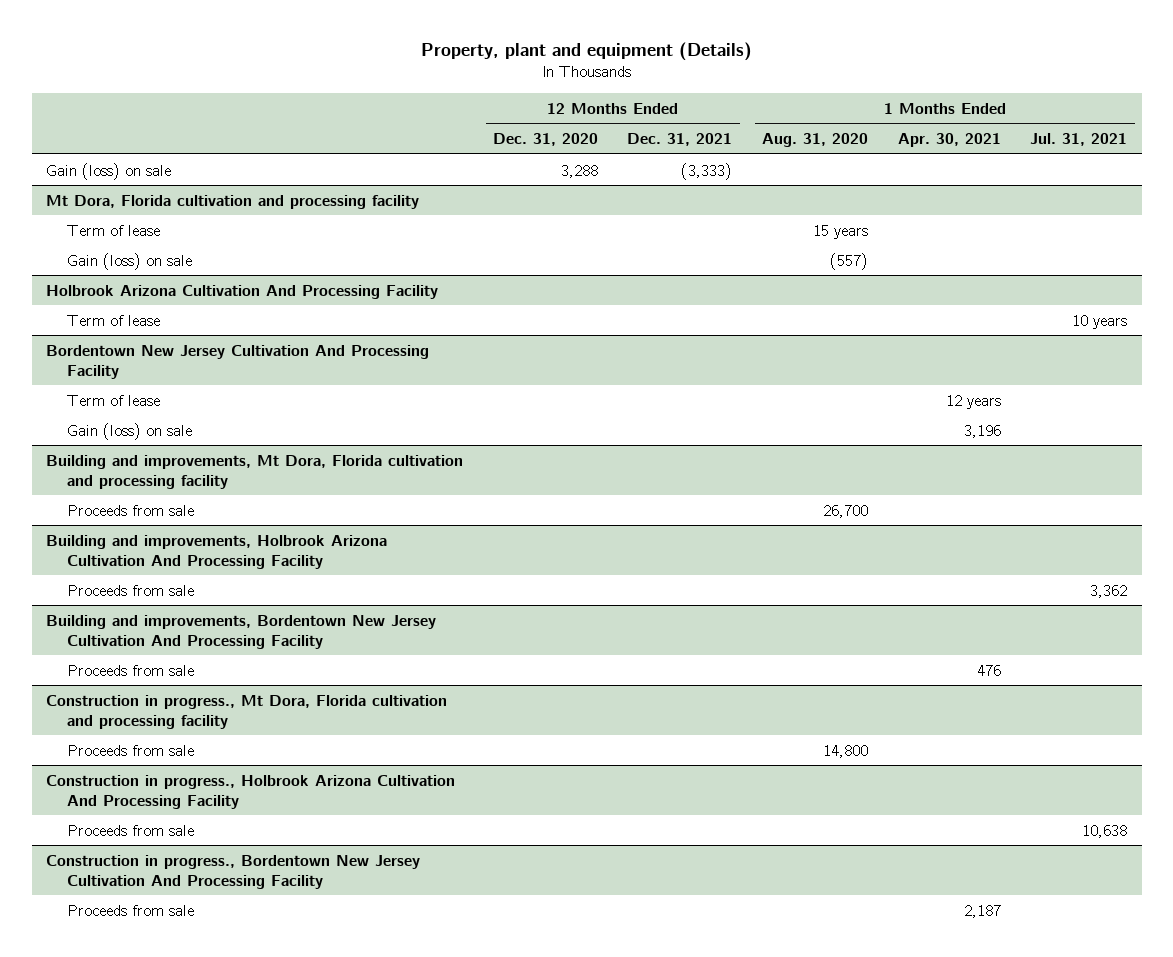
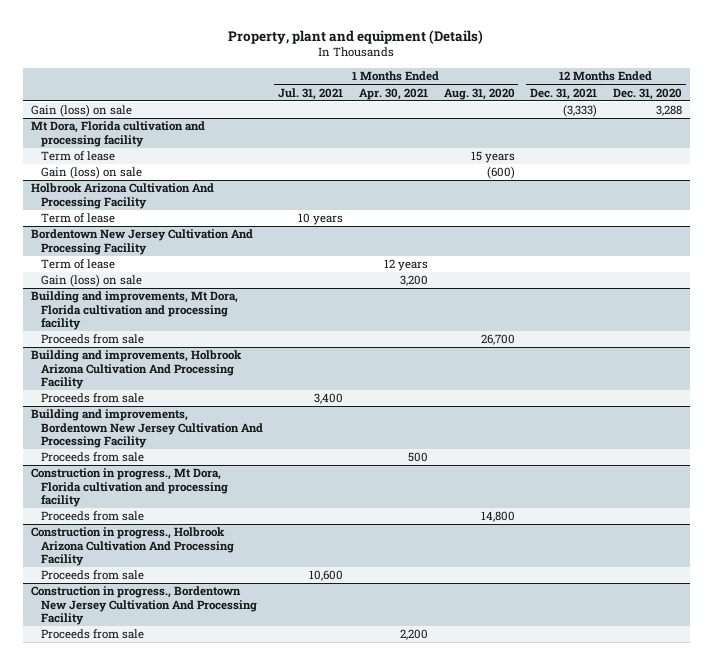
- | 12 Months Ended Dec. 31, 2020 | 12 Months Ended Dec. 31, 2021 | 1 Months Ended Aug. 31, 2020 | 1 Months Ended Apr. 30, 2021 | 1 Months Ended Jul. 31, 2021
+ | 1 Months Ended Jul. 31, 2021 | 1 Months Ended Apr. 30, 2021 | 1 Months Ended Aug. 31, 2020 | 12 Months Ended Dec. 31, 2021 | 12 Months Ended Dec. 31, 2020
@ Mt Dora, Florida cultivation and processing facility
- Gain (loss) on sale | | | (557) | |
+ Gain (loss) on sale | | | (600) | |
@ Bordentown New Jersey Cultivation And Processing Facility
- Gain (loss) on sale | | | | 3,196 |
+ Gain (loss) on sale | | 3,200 | | |
@ Building and improvements, Holbrook Arizona Cultivation And Processing Facility
- Proceeds from sale | | | | | 3,362
+ Proceeds from sale | 3,400 | | | |
@ Building and improvements, Bordentown New Jersey Cultivation And Processing Facility
- Proceeds from sale | | | | 476 |
+ Proceeds from sale | | 500 | | |
@ Construction in progress., Holbrook Arizona Cultivation And Processing Facility
- Proceeds from sale | | | | | 10,638
+ Proceeds from sale | 10,600 | | | |
@ Construction in progress., Bordentown New Jersey Cultivation And Processing Facility
- Proceeds from sale | | | | 2,187 |
+ Proceeds from sale | | 2,200 | | |

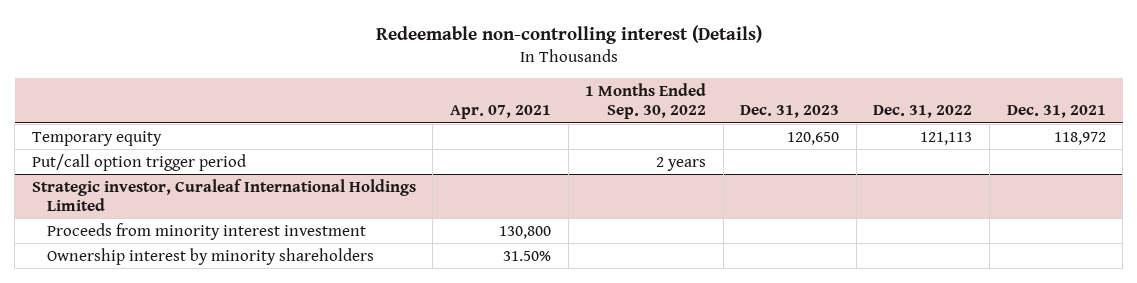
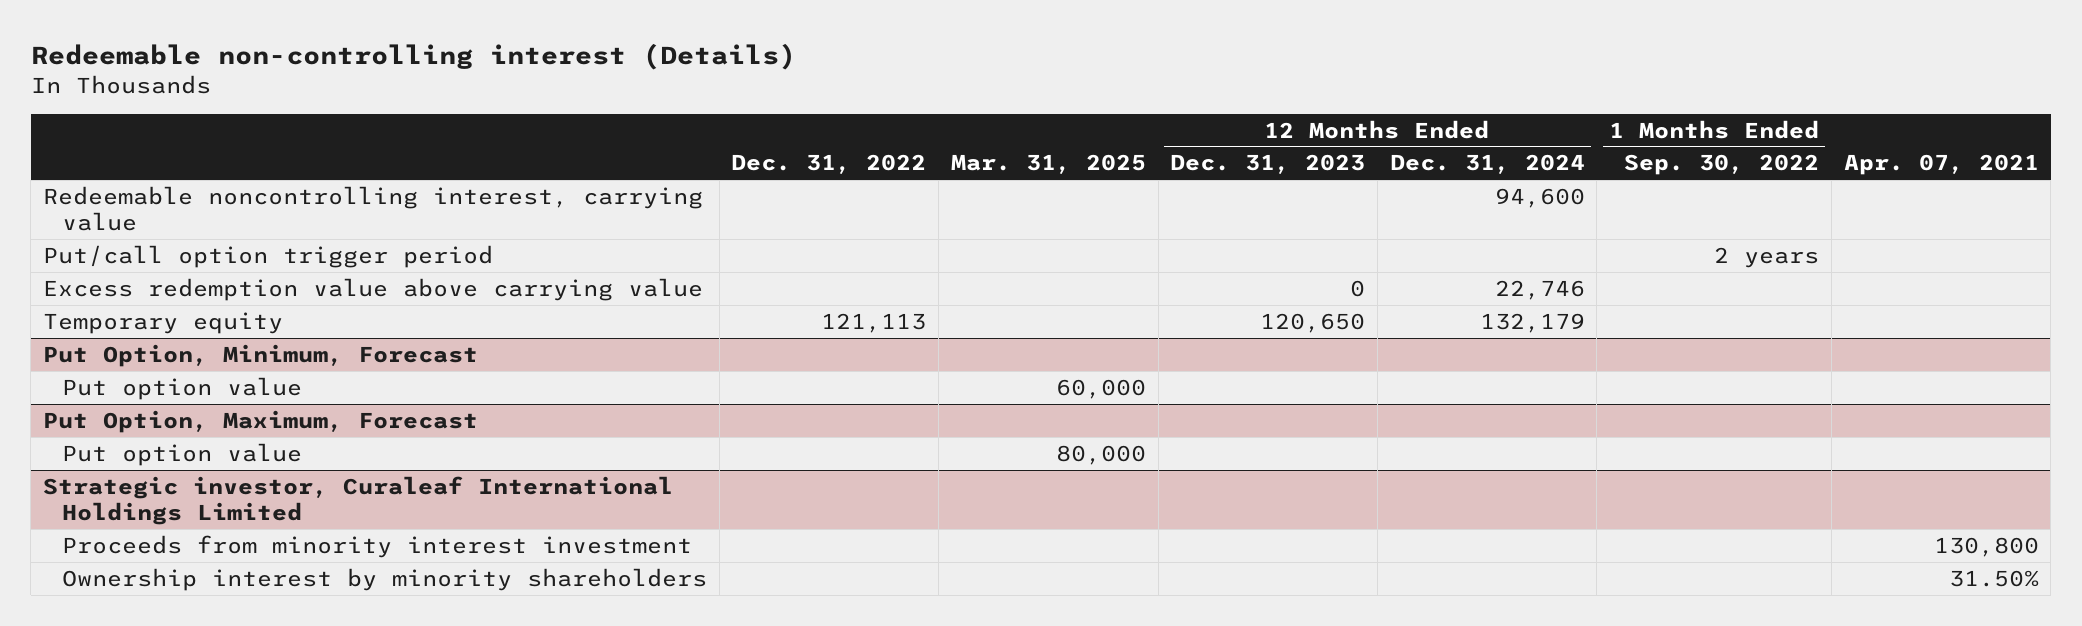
- | Apr. 07, 2021 | 1 Months Ended Sep. 30, 2022 | Dec. 31, 2023 | Dec. 31, 2022 | Dec. 31, 2021
+ | Dec. 31, 2022 | Mar. 31, 2025 | 12 Months Ended Dec. 31, 2023 | 12 Months Ended Dec. 31, 2024 | 1 Months Ended Sep. 30, 2022 | Apr. 07, 2021
+ Redeemable noncontrolling interest, carrying value | | | | 94,600 | |
+ Excess redemption value above carrying value | | | 0 | 22,746 | |
moved down: Temporary equity | 121,113 | | 120,650 | 132,179 | |
+ Put Option, Minimum, Forecast
+ Put option value | | 60,000 | | | |
+ Put Option, Maximum, Forecast
+ Put option value | | 80,000 | | | |

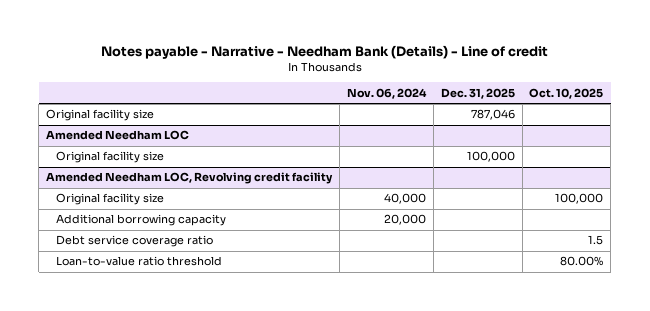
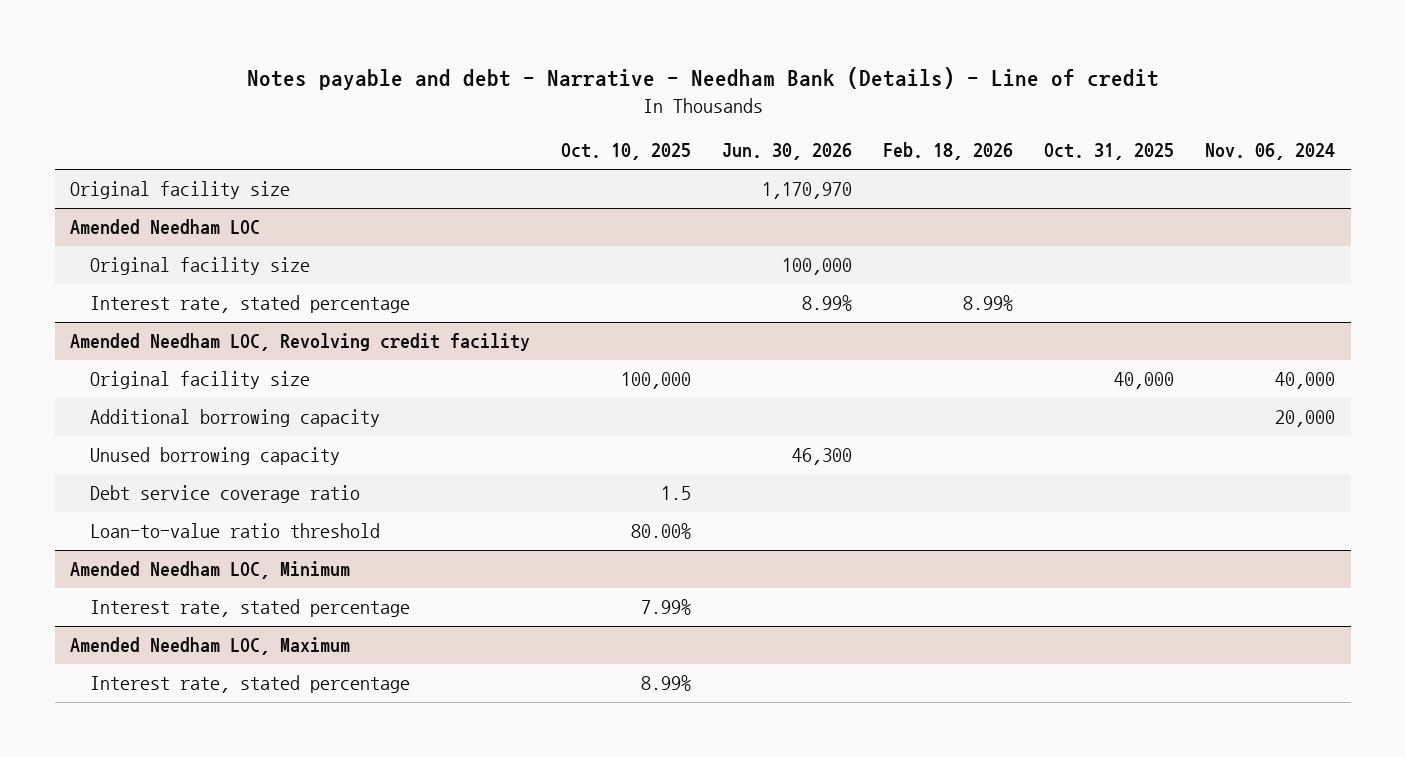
- Notes payable - Narrative - Needham Bank (Details) - Line of credit
+ Notes payable and debt - Narrative - Needham Bank (Details) - Line of credit
- | Nov. 06, 2024 | Dec. 31, 2025 | Oct. 10, 2025
+ | Oct. 10, 2025 | Jun. 30, 2026 | Feb. 18, 2026 | Oct. 31, 2025 | Nov. 06, 2024
@ Amended Needham LOC
+ Interest rate, stated percentage | | 8.99% | 8.99% | |
@ Amended Needham LOC, Revolving credit facility
+ Unused borrowing capacity | | 46,300 | | |
+ Amended Needham LOC, Minimum
+ Interest rate, stated percentage | 7.99% | | | |
+ Amended Needham LOC, Maximum
+ Interest rate, stated percentage | 8.99% | | | |

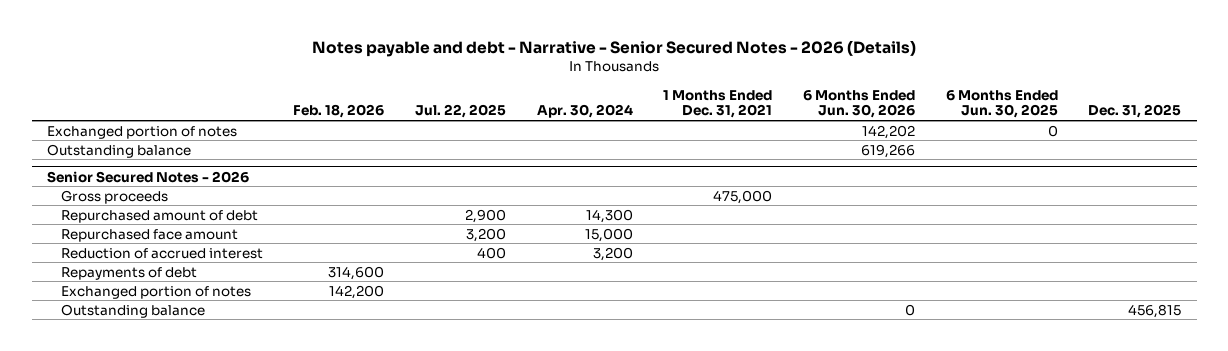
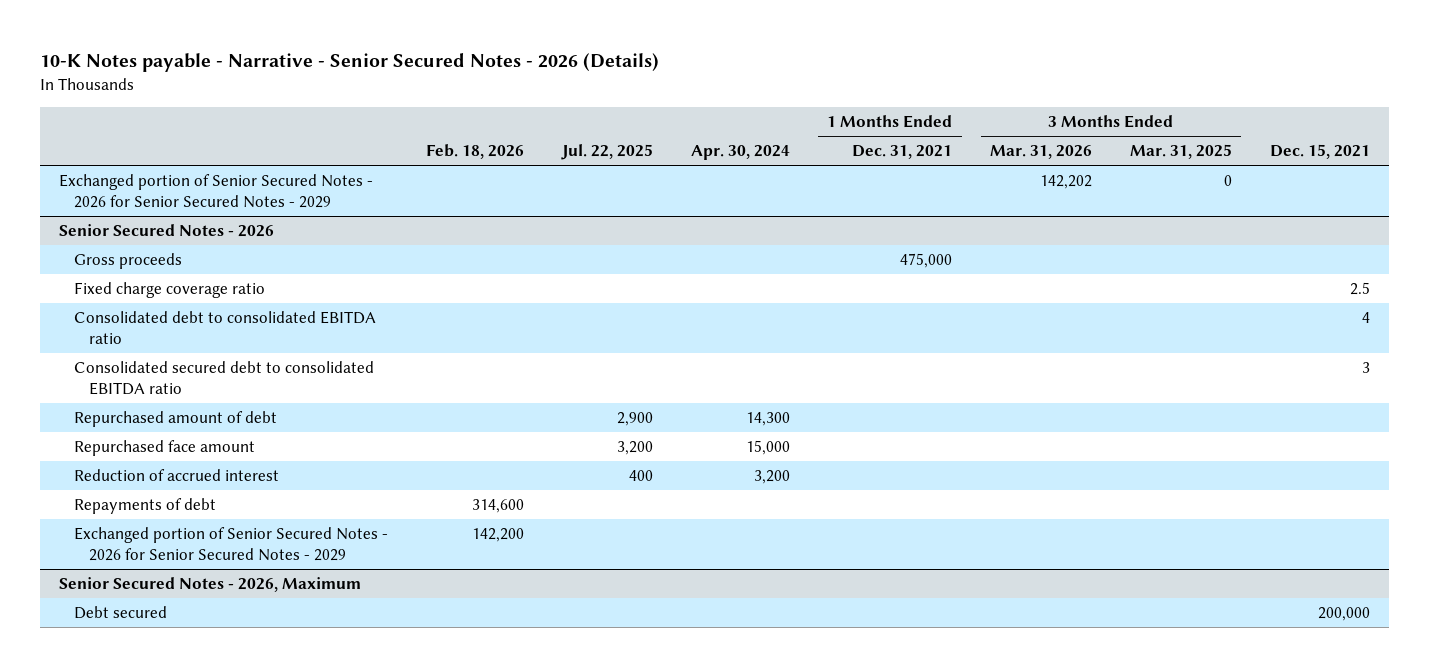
- Notes payable and debt - Narrative - Senior Secured Notes - 2026 (Details)
+ 10-K Notes payable - Narrative - Senior Secured Notes - 2026 (Details)
- | Feb. 18, 2026 | Jul. 22, 2025 | Apr. 30, 2024 | 1 Months Ended Dec. 31, 2021 | 6 Months Ended Jun. 30, 2026 | 6 Months Ended Jun. 30, 2025 | Dec. 31, 2025
+ | Feb. 18, 2026 | Jul. 22, 2025 | Apr. 30, 2024 | 1 Months Ended Dec. 31, 2021 | 3 Months Ended Mar. 31, 2026 | 3 Months Ended Mar. 31, 2025 | Dec. 15, 2021
- Exchanged portion of notes | | | | | 142,202 | 0 |
- Outstanding balance | | | | | 619,266 | |
+ Exchanged portion of Senior Secured Notes - 2026 for Senior Secured Notes - 2029 | | | | | 142,202 | 0 |
@ Senior Secured Notes - 2026
+ Fixed charge coverage ratio | | | | | | | 2.5
+ Consolidated debt to consolidated EBITDA ratio | | | | | | | 4
+ Consolidated secured debt to consolidated EBITDA ratio | | | | | | | 3
- Exchanged portion of notes | 142,200 | | | | | |
- Outstanding balance | | | | | 0 | | 456,815
+ Exchanged portion of Senior Secured Notes - 2026 for Senior Secured Notes - 2029 | 142,200 | | | | | |
+ Senior Secured Notes - 2026, Maximum
+ Debt secured | | | | | | | 200,000

